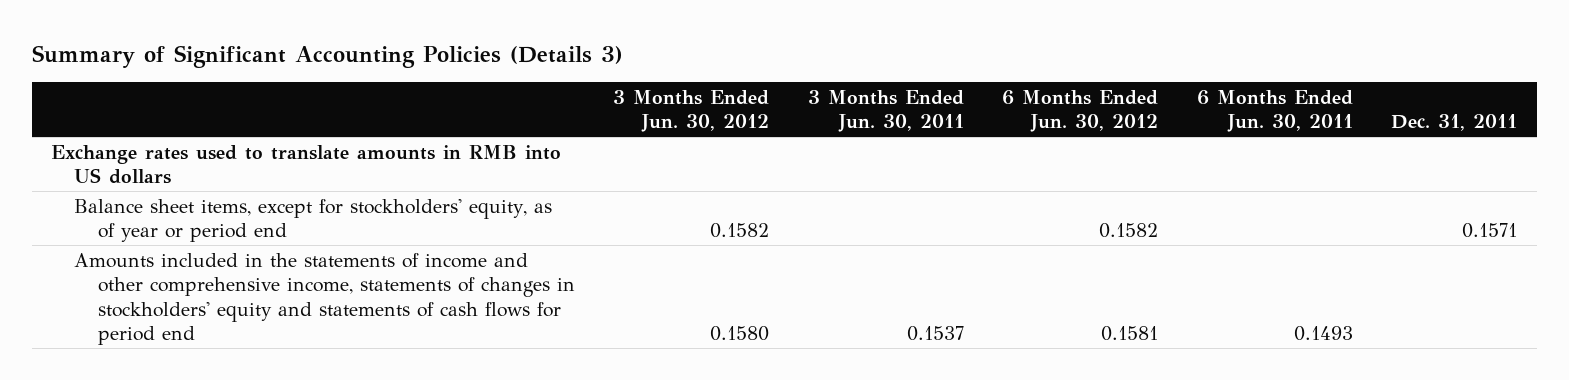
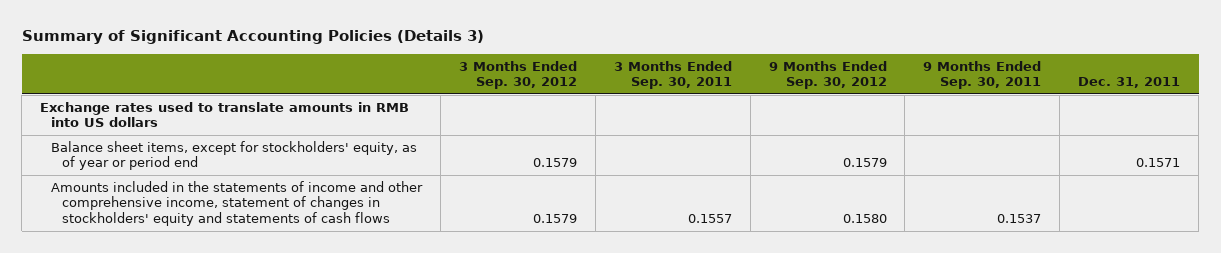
- | 3 Months Ended Jun. 30, 2012 | 3 Months Ended Jun. 30, 2011 | 6 Months Ended Jun. 30, 2012 | 6 Months Ended Jun. 30, 2011 | Dec. 31, 2011
+ | 3 Months Ended Sep. 30, 2012 | 3 Months Ended Sep. 30, 2011 | 9 Months Ended Sep. 30, 2012 | 9 Months Ended Sep. 30, 2011 | Dec. 31, 2011
- Amounts included in the statements of income and other comprehensive income, statements of changes in stockholders' equity and statements of cash flows for period end | 0.1580 | 0.1537 | 0.1581 | 0.1493 |
+ Amounts included in the statements of income and other comprehensive income, statement of changes in stockholders' equity and statements of cash flows | 0.1579 | 0.1557 | 0.1580 | 0.1537 |

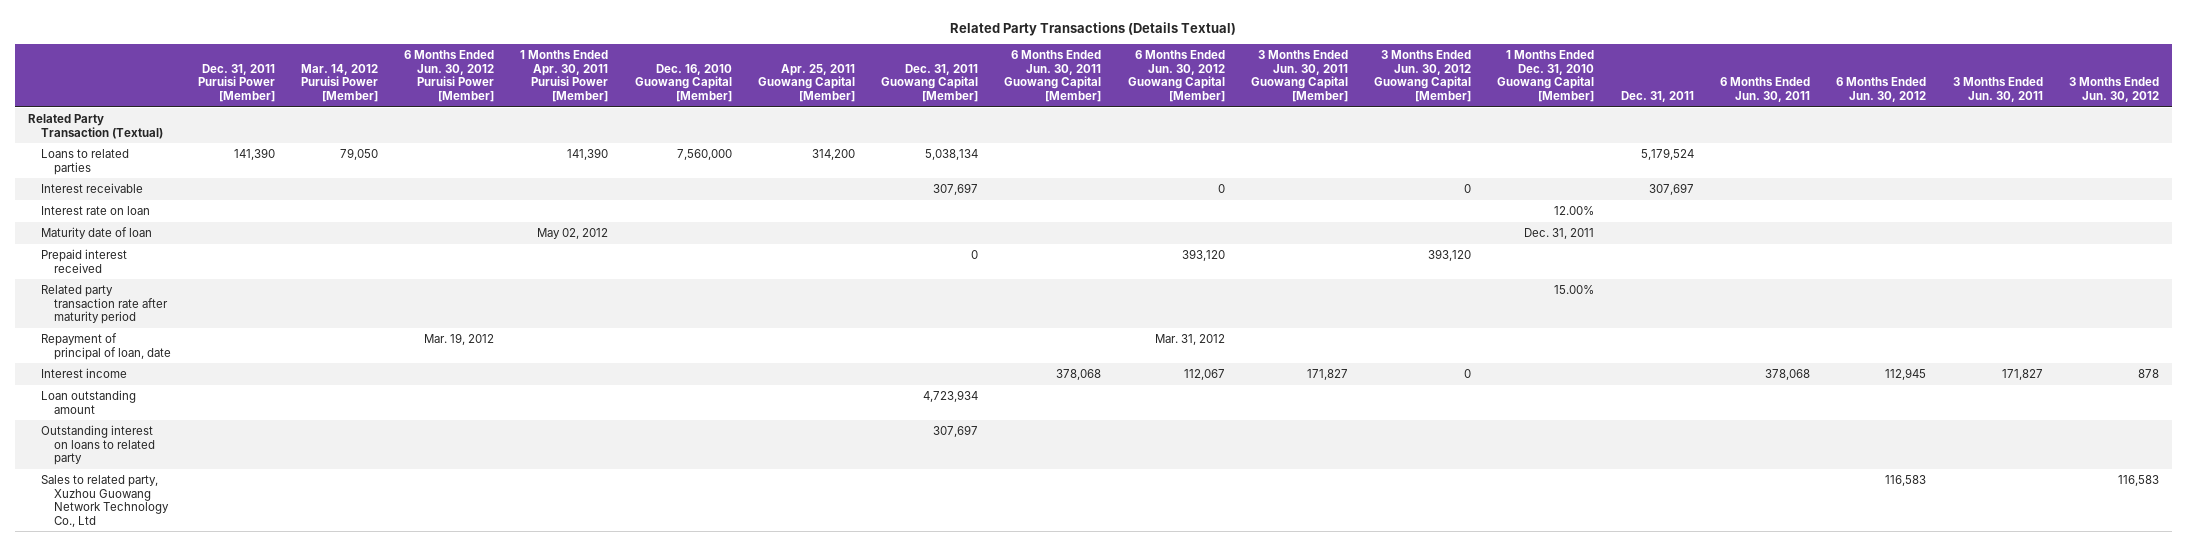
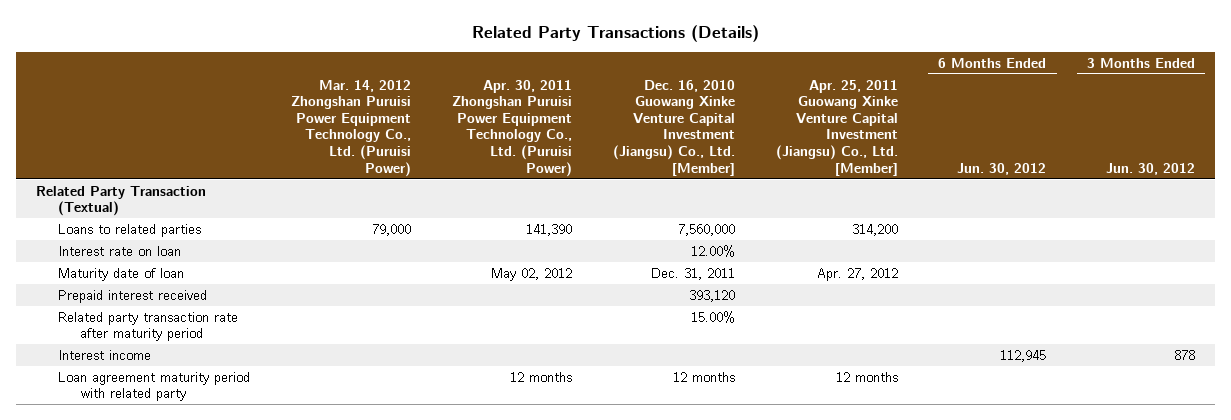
- Related Party Transactions (Details Textual)
+ Related Party Transactions (Details)
- | Dec. 31, 2011 Puruisi Power [Member] | Mar. 14, 2012 Puruisi Power [Member] | 6 Months Ended Jun. 30, 2012 Puruisi Power [Member] | 1 Months Ended Apr. 30, 2011 Puruisi Power [Member] | Dec. 16, 2010 Guowang Capital [Member] | Apr. 25, 2011 Guowang Capital [Member] | Dec. 31, 2011 Guowang Capital [Member] | 6 Months Ended Jun. 30, 2011 Guowang Capital [Member] | 6 Months Ended Jun. 30, 2012 Guowang Capital [Member] | 3 Months Ended Jun. 30, 2011 Guowang Capital [Member] | 3 Months Ended Jun. 30, 2012 Guowang Capital [Member] | 1 Months Ended Dec. 31, 2010 Guowang Capital [Member] | Dec. 31, 2011 | 6 Months Ended Jun. 30, 2011 | 6 Months Ended Jun. 30, 2012 | 3 Months Ended Jun. 30, 2011 | 3 Months Ended Jun. 30, 2012
+ | Mar. 14, 2012 Zhongshan Puruisi Power Equipment Technology Co., Ltd. (Puruisi Power) | Apr. 30, 2011 Zhongshan Puruisi Power Equipment Technology Co., Ltd. (Puruisi Power) | Dec. 16, 2010 Guowang Xinke Venture Capital Investment (Jiangsu) Co., Ltd. [Member] | Apr. 25, 2011 Guowang Xinke Venture Capital Investment (Jiangsu) Co., Ltd. [Member] | 6 Months Ended Jun. 30, 2012 | 3 Months Ended Jun. 30, 2012
- Interest receivable | | | | | | | 307,697 | | 0 | | 0 | | 307,697 | | | |
- Repayment of principal of loan, date | | | Mar. 19, 2012 | | | | | | Mar. 31, 2012 | | | | | | | |
- Loan outstanding amount | | | | | | | 4,723,934 | | | | | | | | | |
- Outstanding interest on loans to related party | | | | | | | 307,697 | | | | | | | | | |
- Sales to related party, Xuzhou Guowang Network Technology Co., Ltd | | | | | | | | | | | | | | | 116,583 | | 116,583
+ Loan agreement maturity period with related party | | 12 months | 12 months | 12 months | |

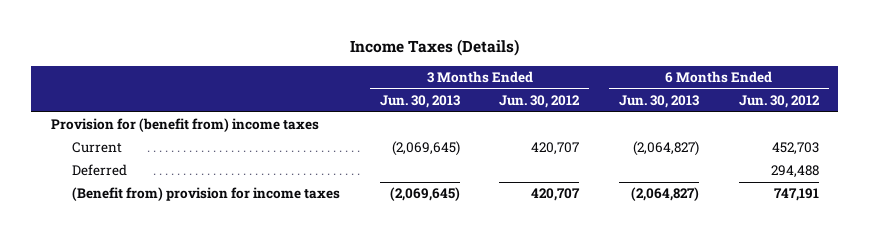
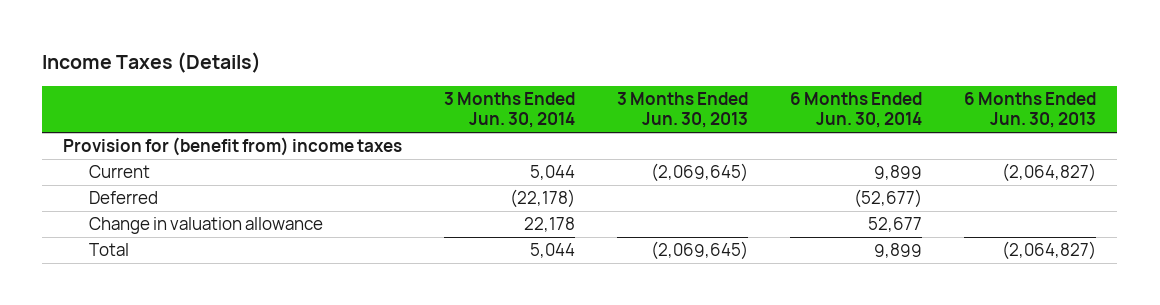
- | 3 Months Ended Jun. 30, 2013 | 3 Months Ended Jun. 30, 2012 | 6 Months Ended Jun. 30, 2013 | 6 Months Ended Jun. 30, 2012
+ | 3 Months Ended Jun. 30, 2014 | 3 Months Ended Jun. 30, 2013 | 6 Months Ended Jun. 30, 2014 | 6 Months Ended Jun. 30, 2013
- (Benefit from) provision for income taxes | (2,069,645) | 420,707 | (2,064,827) | 747,191
+ Change in valuation allowance | 22,178 | | 52,677 |
+ Total | 5,044 | (2,069,645) | 9,899 | (2,064,827)

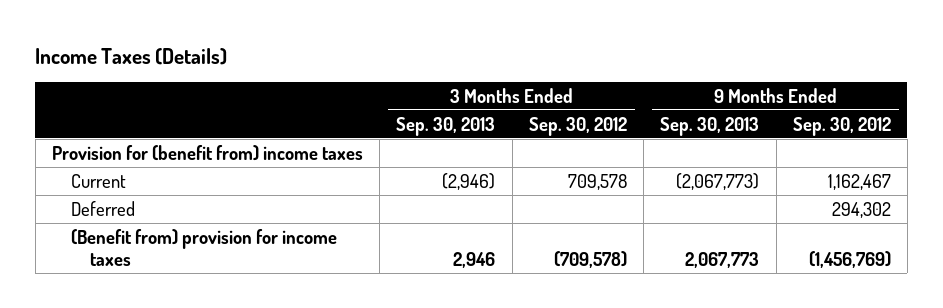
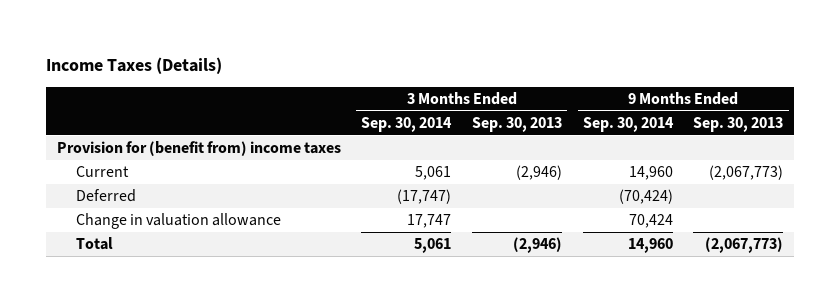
- | 3 Months Ended Sep. 30, 2013 | 3 Months Ended Sep. 30, 2012 | 9 Months Ended Sep. 30, 2013 | 9 Months Ended Sep. 30, 2012
+ | 3 Months Ended Sep. 30, 2014 | 3 Months Ended Sep. 30, 2013 | 9 Months Ended Sep. 30, 2014 | 9 Months Ended Sep. 30, 2013
- (Benefit from) provision for income taxes | 2,946 | (709,578) | 2,067,773 | (1,456,769)
+ Change in valuation allowance | 17,747 | | 70,424 |
+ Total | 5,061 | (2,946) | 14,960 | (2,067,773)

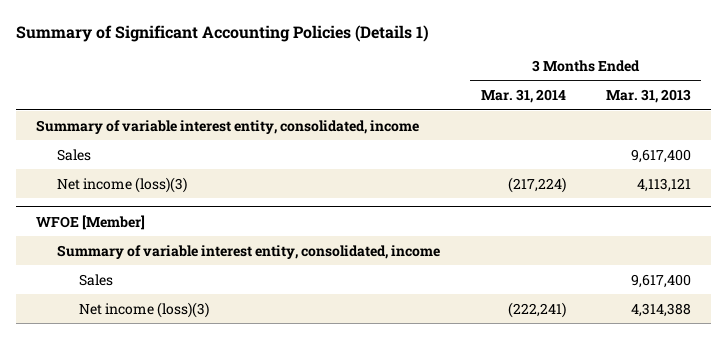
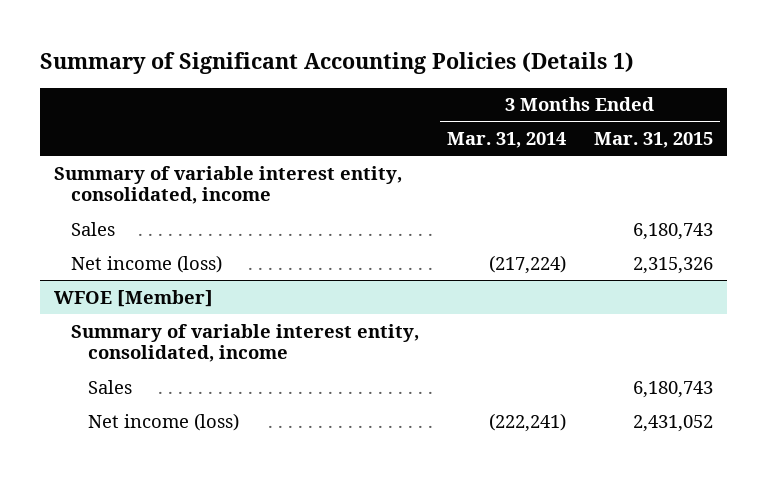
- | 3 Months Ended Mar. 31, 2014 | 3 Months Ended Mar. 31, 2013
+ | 3 Months Ended Mar. 31, 2014 | 3 Months Ended Mar. 31, 2015
- Net income (loss)(3) | (217,224) | 4,113,121
+ Net income (loss) | (217,224) | 2,315,326
@ WFOE [Member]
- Net income (loss)(3) | (222,241) | 4,314,388
+ Net income (loss) | (222,241) | 2,431,052

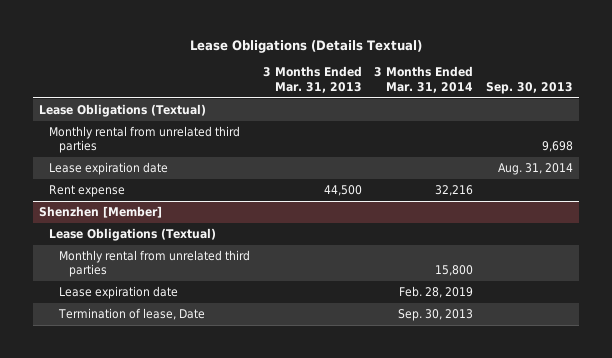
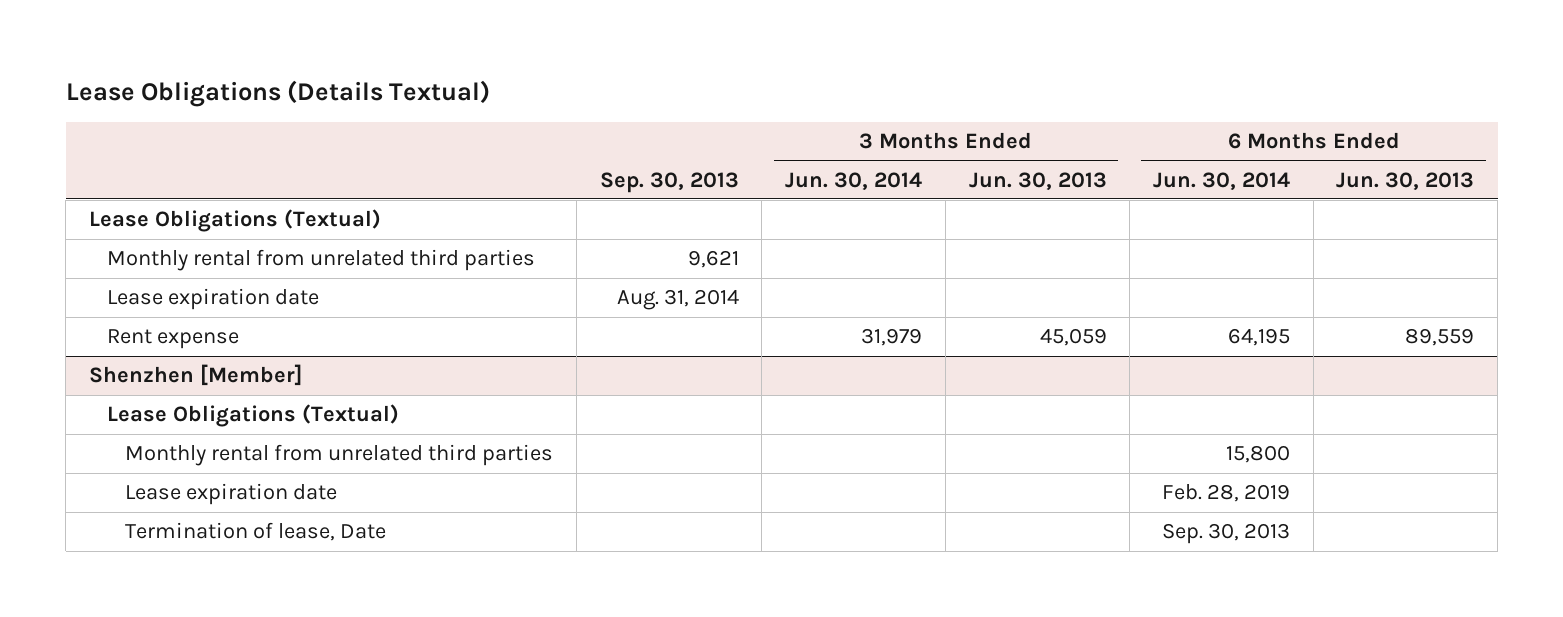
- | 3 Months Ended Mar. 31, 2013 | 3 Months Ended Mar. 31, 2014 | Sep. 30, 2013
+ | Sep. 30, 2013 | 3 Months Ended Jun. 30, 2014 | 3 Months Ended Jun. 30, 2013 | 6 Months Ended Jun. 30, 2014 | 6 Months Ended Jun. 30, 2013
- Monthly rental from unrelated third parties | | | 9,698
+ Monthly rental from unrelated third parties | 9,621 | | | |

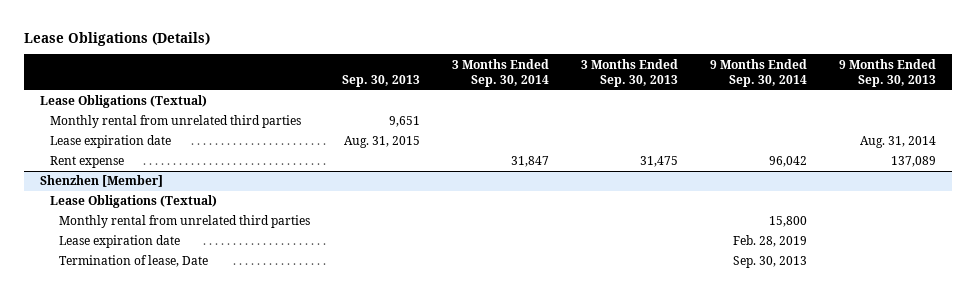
- Lease Obligations (Details Textual)
+ Lease Obligations (Details)
- | Sep. 30, 2013 | 3 Months Ended Jun. 30, 2014 | 3 Months Ended Jun. 30, 2013 | 6 Months Ended Jun. 30, 2014 | 6 Months Ended Jun. 30, 2013
+ | Sep. 30, 2013 | 3 Months Ended Sep. 30, 2014 | 3 Months Ended Sep. 30, 2013 | 9 Months Ended Sep. 30, 2014 | 9 Months Ended Sep. 30, 2013
- Monthly rental from unrelated third parties | 9,621 | | | |
- Lease expiration date | Aug. 31, 2014 | | | |
+ Monthly rental from unrelated third parties | 9,651 | | | |
+ Lease expiration date | Aug. 31, 2015 | | | | Aug. 31, 2014

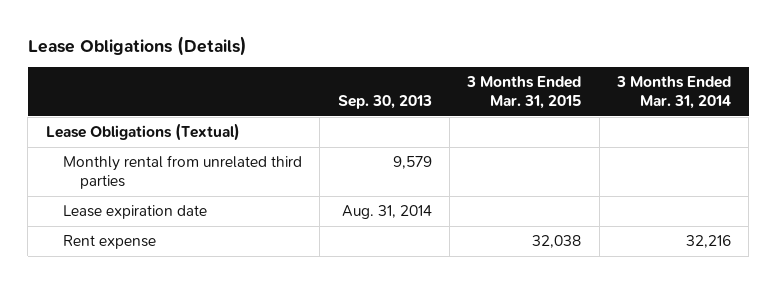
- | Sep. 30, 2013 | 3 Months Ended Sep. 30, 2014 | 3 Months Ended Sep. 30, 2013 | 9 Months Ended Sep. 30, 2014 | 9 Months Ended Sep. 30, 2013
+ | Sep. 30, 2013 | 3 Months Ended Mar. 31, 2015 | 3 Months Ended Mar. 31, 2014
- Monthly rental from unrelated third parties | 9,651 | | | |
- Lease expiration date | Aug. 31, 2015 | | | | Aug. 31, 2014
+ Monthly rental from unrelated third parties | 9,579 | |
+ Lease expiration date | Aug. 31, 2014 | |
- Shenzhen [Member]
- Lease Obligations (Textual)
- Monthly rental from unrelated third parties | | | | 15,800 |
- Lease expiration date | | | | Feb. 28, 2019 |
- Termination of lease, Date | | | | Sep. 30, 2013 |

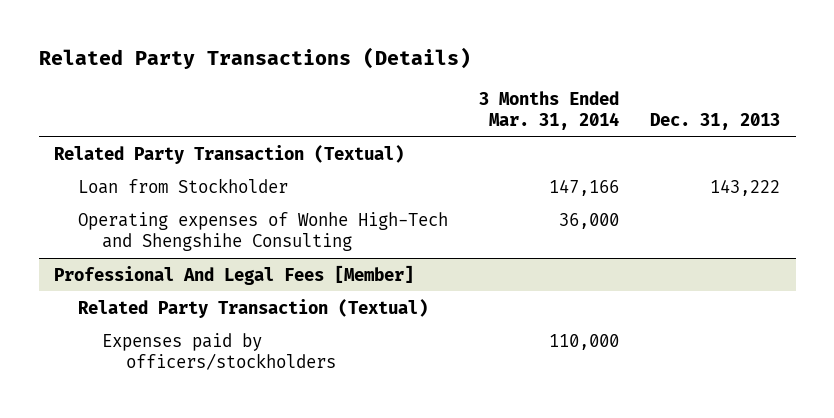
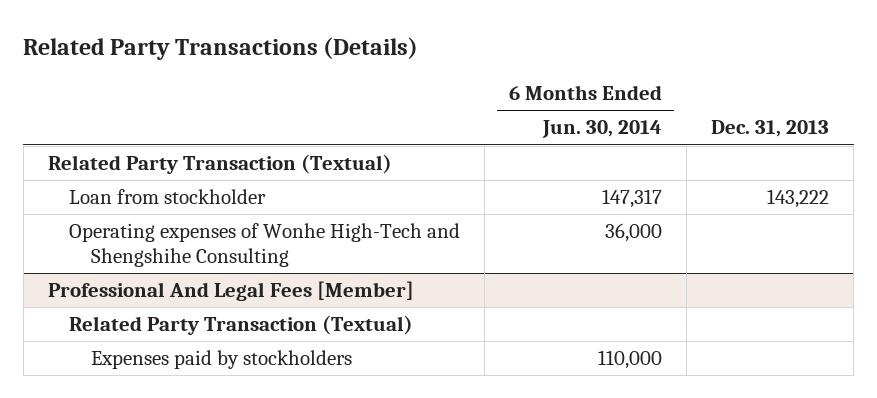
- | 3 Months Ended Mar. 31, 2014 | Dec. 31, 2013
+ | 6 Months Ended Jun. 30, 2014 | Dec. 31, 2013
- Loan from Stockholder | 147,166 | 143,222
+ Loan from stockholder | 147,317 | 143,222
@ Professional And Legal Fees [Member]
- Expenses paid by officers/stockholders | 110,000 |
+ Expenses paid by stockholders | 110,000 |

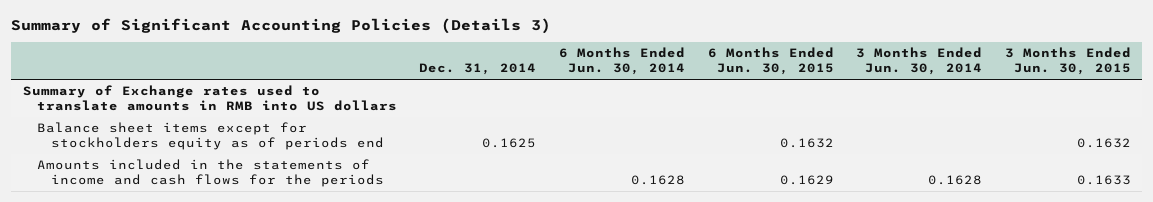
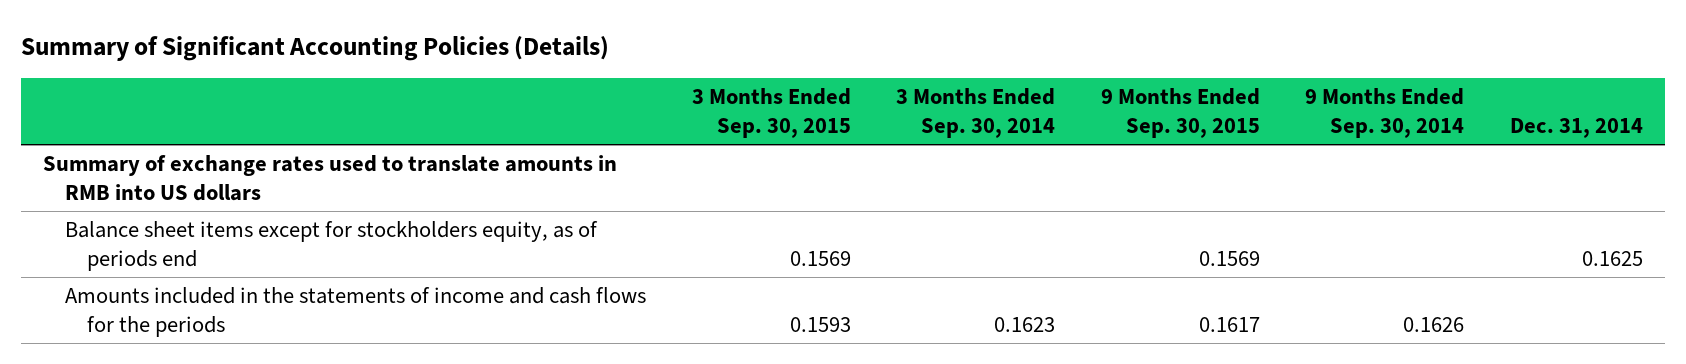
- Summary of Significant Accounting Policies (Details 3)
+ Summary of Significant Accounting Policies (Details)
- | Dec. 31, 2014 | 6 Months Ended Jun. 30, 2014 | 6 Months Ended Jun. 30, 2015 | 3 Months Ended Jun. 30, 2014 | 3 Months Ended Jun. 30, 2015
+ | 3 Months Ended Sep. 30, 2015 | 3 Months Ended Sep. 30, 2014 | 9 Months Ended Sep. 30, 2015 | 9 Months Ended Sep. 30, 2014 | Dec. 31, 2014
- Summary of Exchange rates used to translate amounts in RMB into US dollars
- Balance sheet items except for stockholders equity as of periods end | 0.1625 | | 0.1632 | | 0.1632
+ Summary of exchange rates used to translate amounts in RMB into US dollars
+ Balance sheet items except for stockholders equity, as of periods end | 0.1569 | | 0.1569 | | 0.1625

